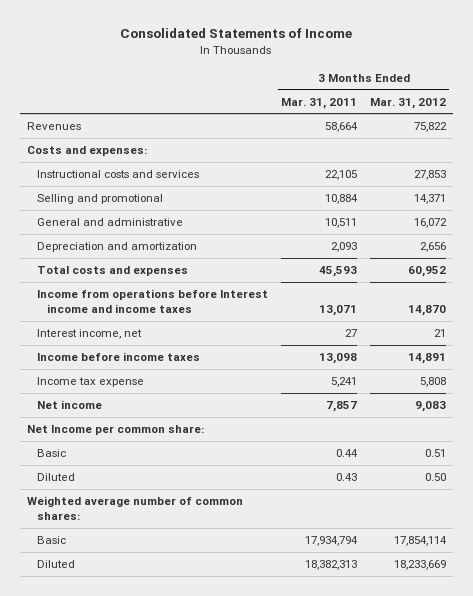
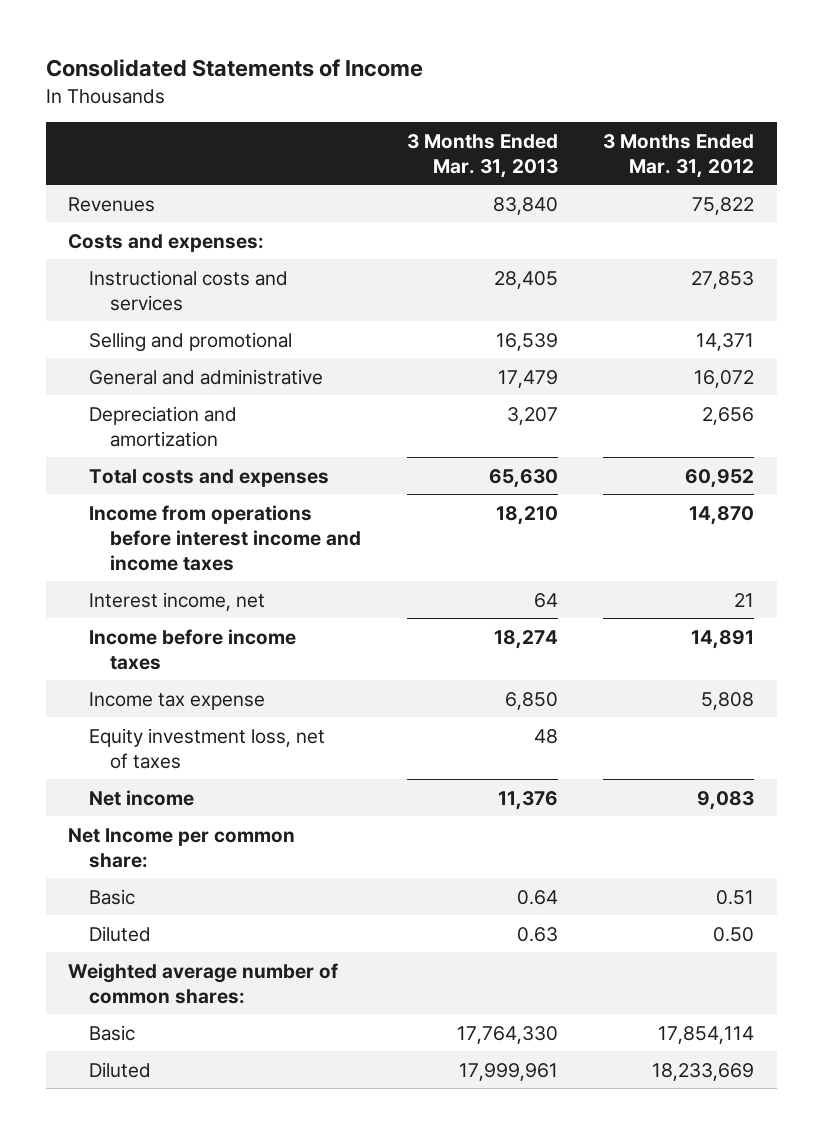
- | 3 Months Ended Mar. 31, 2011 | 3 Months Ended Mar. 31, 2012
+ | 3 Months Ended Mar. 31, 2013 | 3 Months Ended Mar. 31, 2012
- Income from operations before Interest income and income taxes | 13,071 | 14,870
+ Income from operations before interest income and income taxes | 18,210 | 14,870
+ Equity investment loss, net of taxes | 48 |

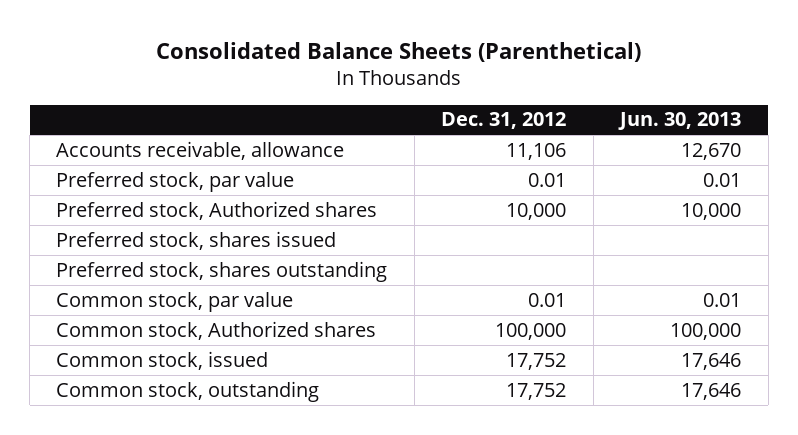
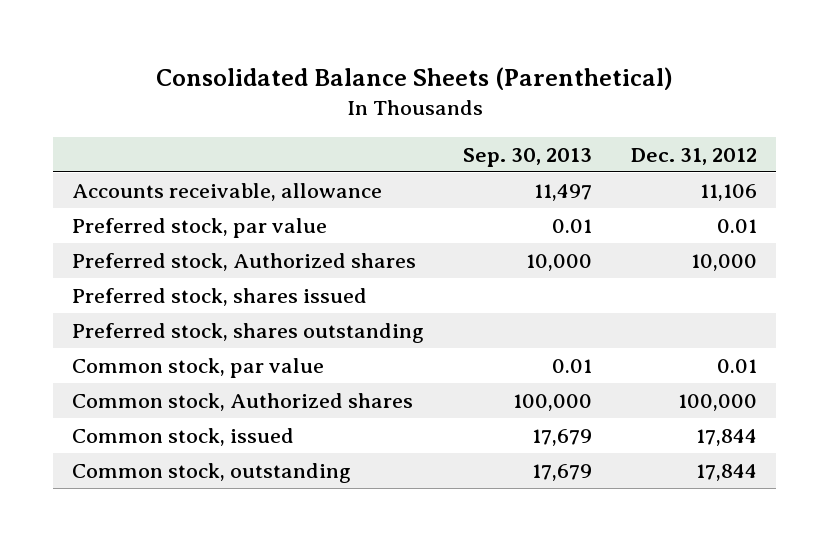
- | Dec. 31, 2012 | Jun. 30, 2013
+ | Sep. 30, 2013 | Dec. 31, 2012
- Common stock, issued | 17,752 | 17,646
- Common stock, outstanding | 17,752 | 17,646
+ Common stock, issued | 17,679 | 17,844
+ Common stock, outstanding | 17,679 | 17,844

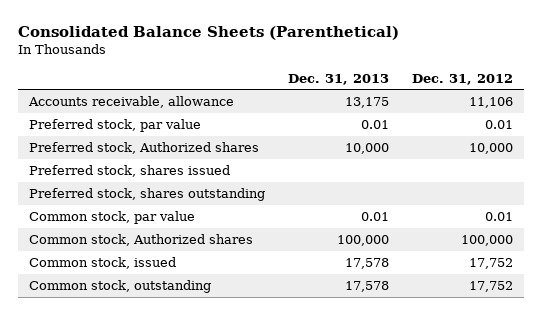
- | Sep. 30, 2013 | Dec. 31, 2012
+ | Dec. 31, 2013 | Dec. 31, 2012
- Common stock, issued | 17,679 | 17,844
- Common stock, outstanding | 17,679 | 17,844
+ Common stock, issued | 17,578 | 17,752
+ Common stock, outstanding | 17,578 | 17,752

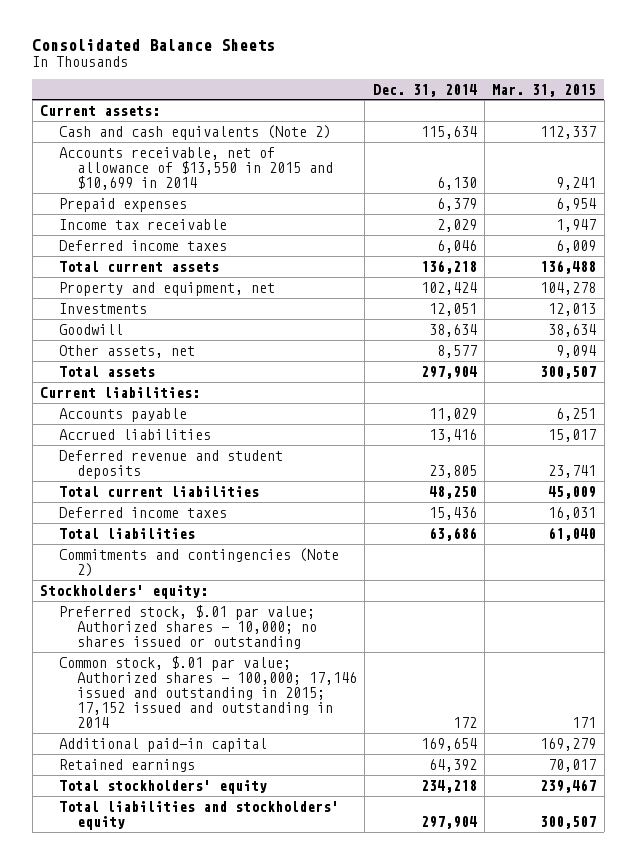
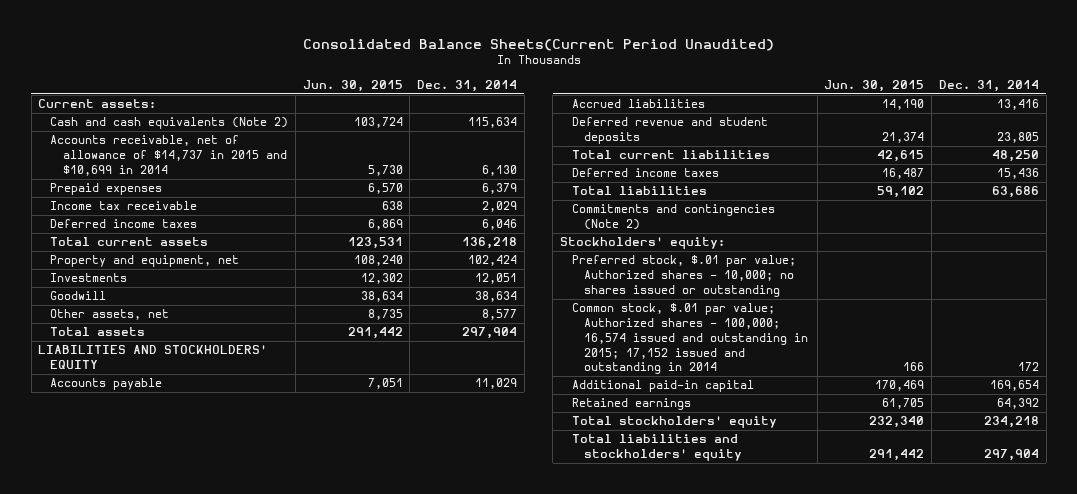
- Consolidated Balance Sheets
+ Consolidated Balance Sheets(Current Period Unaudited)
- | Dec. 31, 2014 | Mar. 31, 2015
+ | Jun. 30, 2015 | Dec. 31, 2014
- Accounts receivable, net of allowance of $13,550 in 2015 and $10,699 in 2014 | 6,130 | 9,241
+ Accounts receivable, net of allowance of $14,737 in 2015 and $10,699 in 2014 | 5,730 | 6,130
- Current liabilities:
+ LIABILITIES AND STOCKHOLDERS' EQUITY
- Common stock, $.01 par value; Authorized shares - 100,000; 17,146 issued and outstanding in 2015; 17,152 issued and outstanding in 2014 | 172 | 171
+ Common stock, $.01 par value; Authorized shares - 100,000; 16,574 issued and outstanding in 2015; 17,152 issued and outstanding in 2014 | 166 | 172

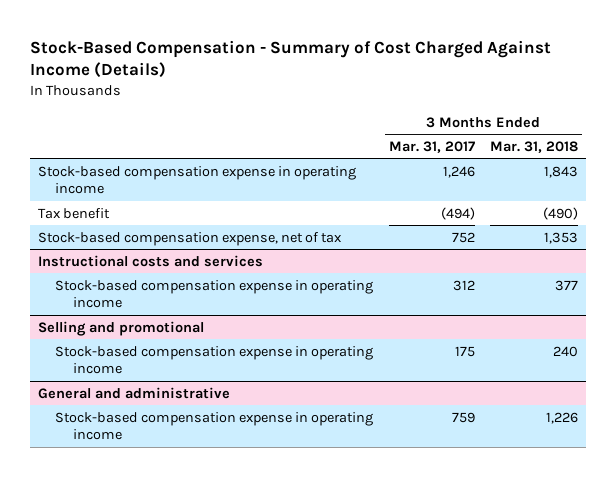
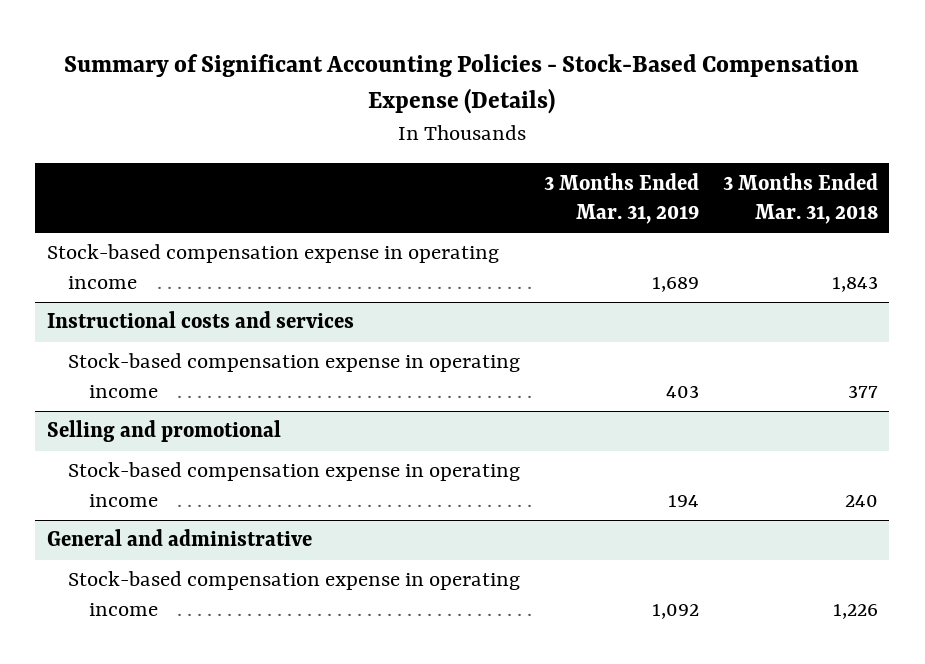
- Stock-Based Compensation - Summary of Cost Charged Against Income (Details)
+ Summary of Significant Accounting Policies - Stock-Based Compensation Expense (Details)
- | 3 Months Ended Mar. 31, 2017 | 3 Months Ended Mar. 31, 2018
+ | 3 Months Ended Mar. 31, 2019 | 3 Months Ended Mar. 31, 2018
- Tax benefit | (494) | (490)
- Stock-based compensation expense, net of tax | 752 | 1,353

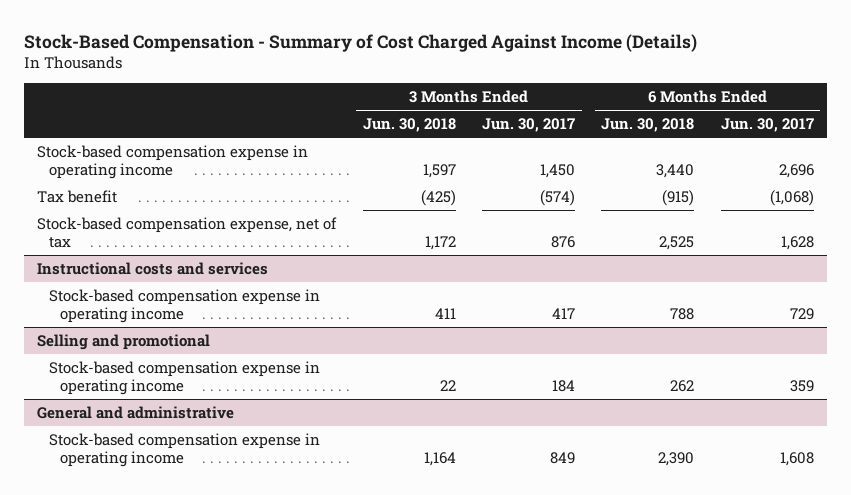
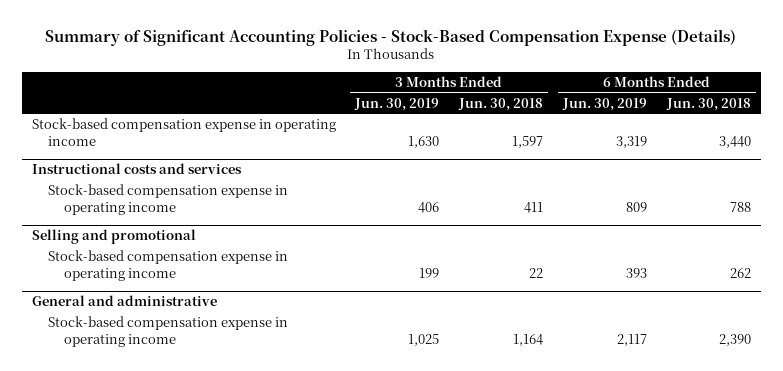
- Stock-Based Compensation - Summary of Cost Charged Against Income (Details)
+ Summary of Significant Accounting Policies - Stock-Based Compensation Expense (Details)
- | 3 Months Ended Jun. 30, 2018 | 3 Months Ended Jun. 30, 2017 | 6 Months Ended Jun. 30, 2018 | 6 Months Ended Jun. 30, 2017
+ | 3 Months Ended Jun. 30, 2019 | 3 Months Ended Jun. 30, 2018 | 6 Months Ended Jun. 30, 2019 | 6 Months Ended Jun. 30, 2018
- Tax benefit | (425) | (574) | (915) | (1,068)
- Stock-based compensation expense, net of tax | 1,172 | 876 | 2,525 | 1,628

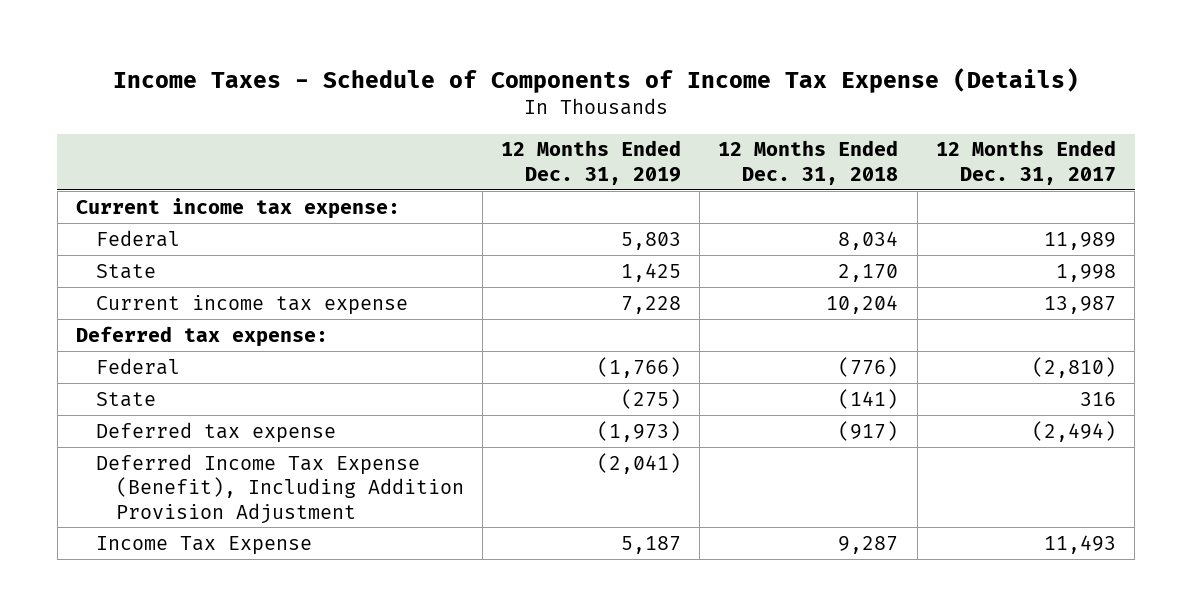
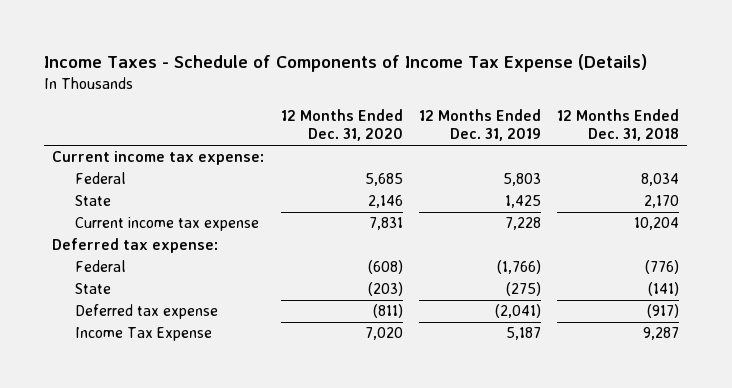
- | 12 Months Ended Dec. 31, 2019 | 12 Months Ended Dec. 31, 2018 | 12 Months Ended Dec. 31, 2017
+ | 12 Months Ended Dec. 31, 2020 | 12 Months Ended Dec. 31, 2019 | 12 Months Ended Dec. 31, 2018
- Deferred tax expense | (1,973) | (917) | (2,494)
- Deferred Income Tax Expense (Benefit), Including Addition Provision Adjustment | (2,041) | |
+ Deferred tax expense | (811) | (2,041) | (917)

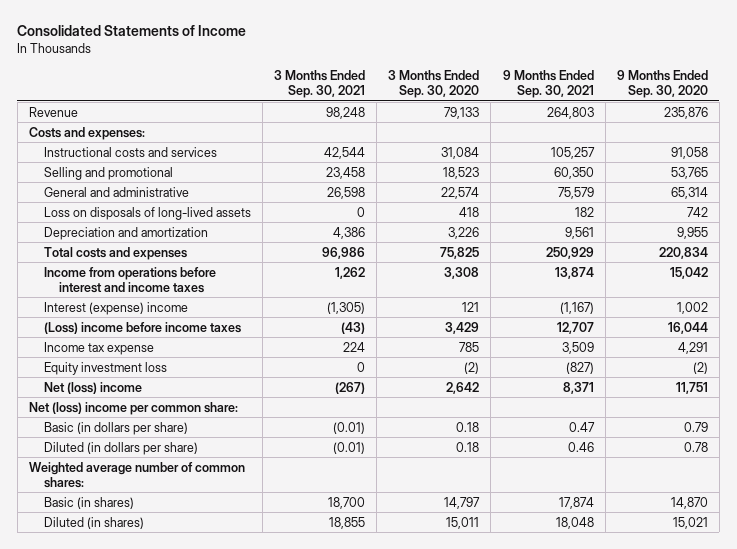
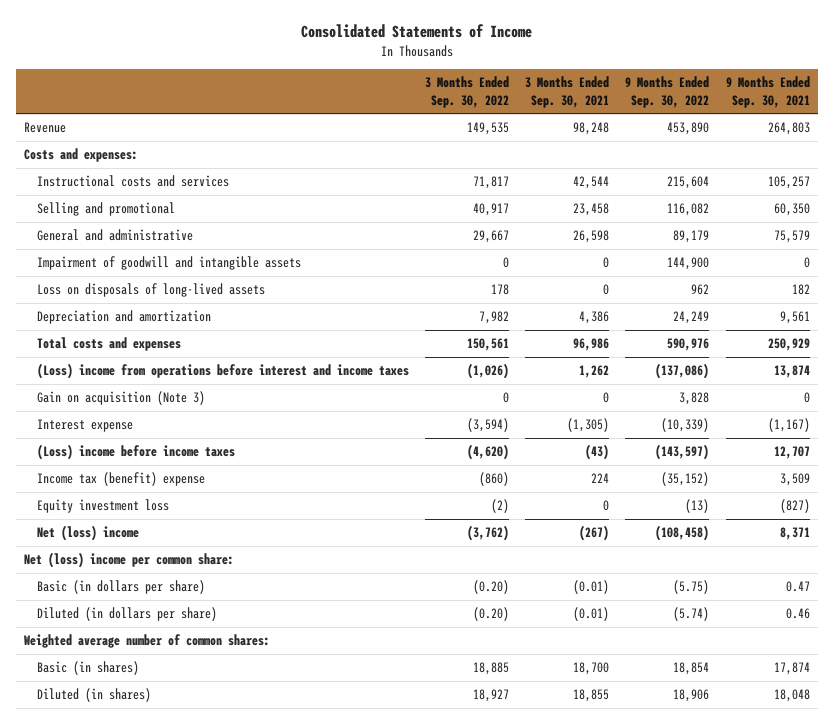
- | 3 Months Ended Sep. 30, 2021 | 3 Months Ended Sep. 30, 2020 | 9 Months Ended Sep. 30, 2021 | 9 Months Ended Sep. 30, 2020
+ | 3 Months Ended Sep. 30, 2022 | 3 Months Ended Sep. 30, 2021 | 9 Months Ended Sep. 30, 2022 | 9 Months Ended Sep. 30, 2021
+ Impairment of goodwill and intangible assets | 0 | 0 | 144,900 | 0
- Income from operations before interest and income taxes | 1,262 | 3,308 | 13,874 | 15,042
- Interest (expense) income | (1,305) | 121 | (1,167) | 1,002
+ (Loss) income from operations before interest and income taxes | (1,026) | 1,262 | (137,086) | 13,874
+ Gain on acquisition (Note 3) | 0 | 0 | 3,828 | 0
+ Interest expense | (3,594) | (1,305) | (10,339) | (1,167)
- Income tax expense | 224 | 785 | 3,509 | 4,291
+ Income tax (benefit) expense | (860) | 224 | (35,152) | 3,509

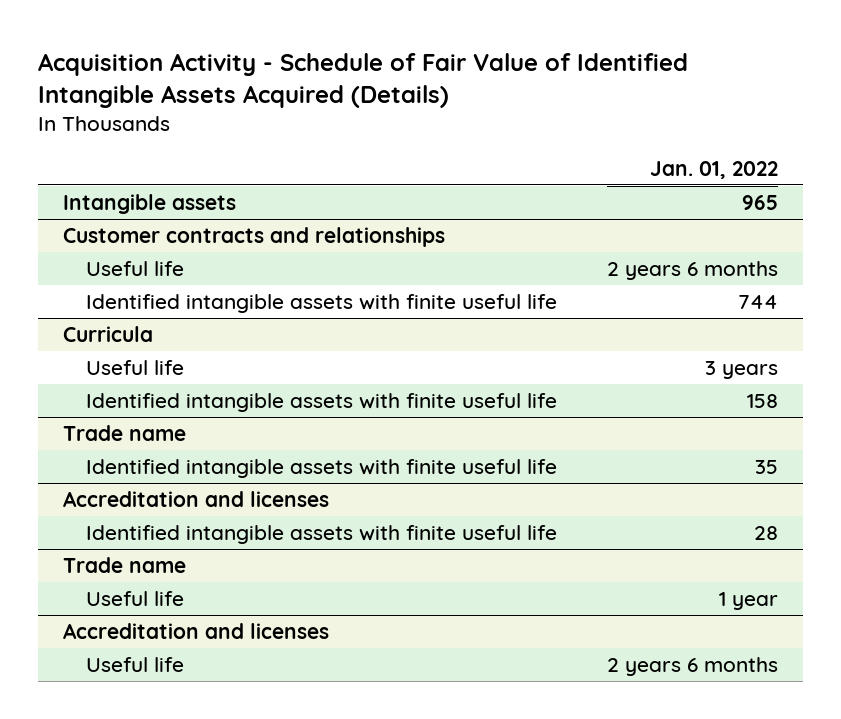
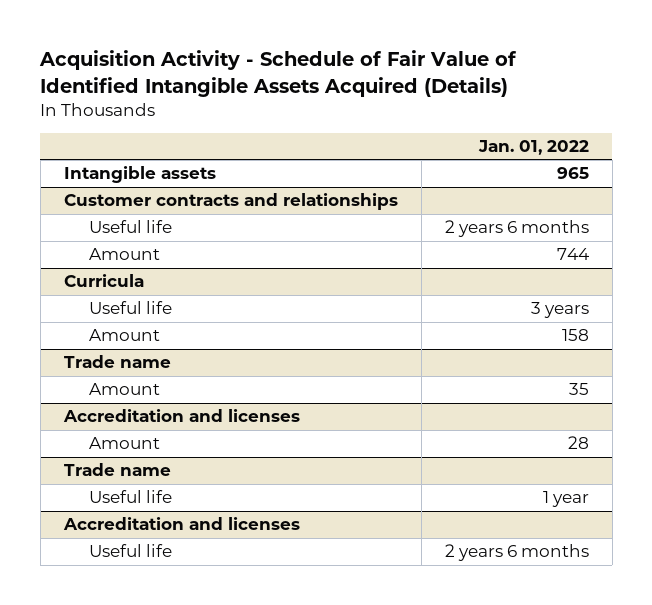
@ Customer contracts and relationships
- Identified intangible assets with finite useful life | 744
+ Amount | 744
@ Curricula
- Identified intangible assets with finite useful life | 158
+ Amount | 158
@ Trade name
- Identified intangible assets with finite useful life | 35
+ Amount | 35
@ Accreditation and licenses
- Identified intangible assets with finite useful life | 28
+ Amount | 28

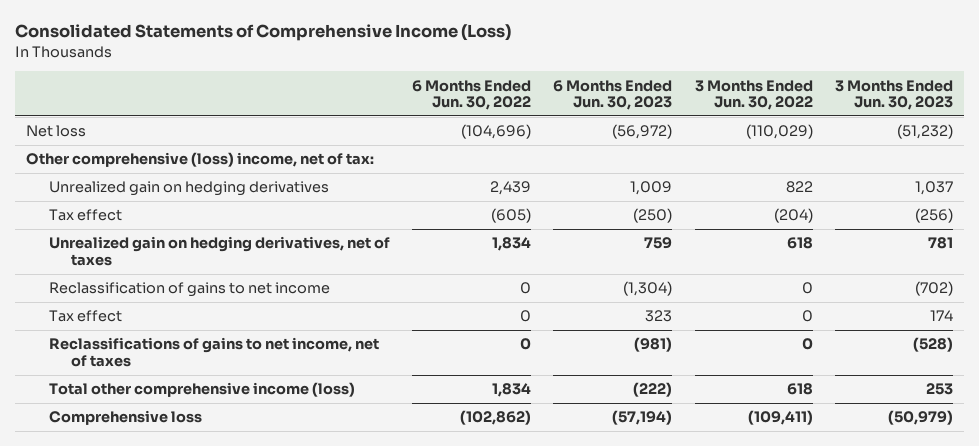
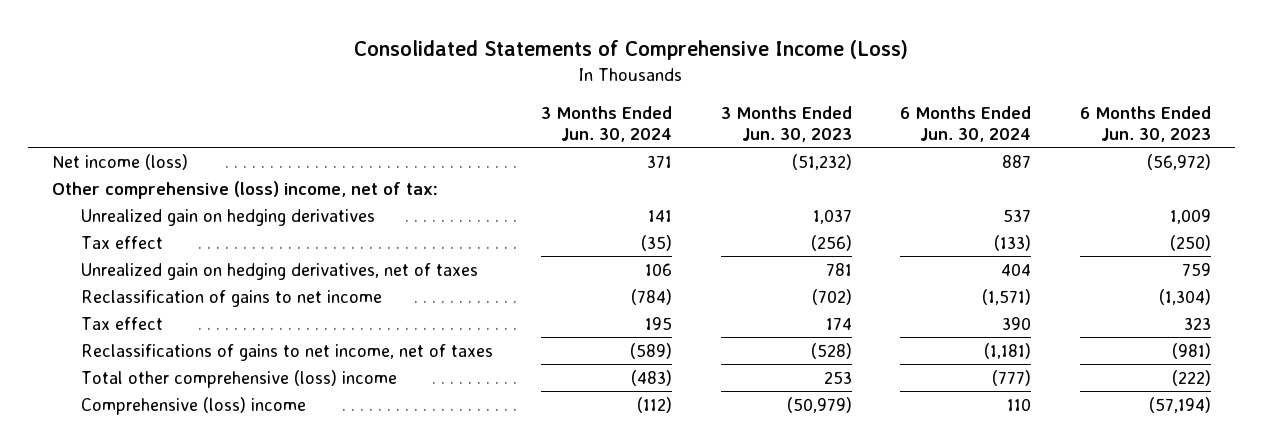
- | 6 Months Ended Jun. 30, 2022 | 6 Months Ended Jun. 30, 2023 | 3 Months Ended Jun. 30, 2022 | 3 Months Ended Jun. 30, 2023
+ | 3 Months Ended Jun. 30, 2024 | 3 Months Ended Jun. 30, 2023 | 6 Months Ended Jun. 30, 2024 | 6 Months Ended Jun. 30, 2023
- Net loss | (104,696) | (56,972) | (110,029) | (51,232)
+ Net income (loss) | 371 | (51,232) | 887 | (56,972)
- Total other comprehensive income (loss) | 1,834 | (222) | 618 | 253
- Comprehensive loss | (102,862) | (57,194) | (109,411) | (50,979)
+ Total other comprehensive (loss) income | (483) | 253 | (777) | (222)
+ Comprehensive (loss) income | (112) | (50,979) | 110 | (57,194)

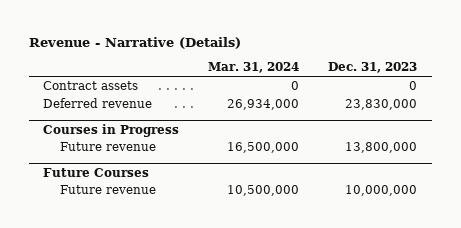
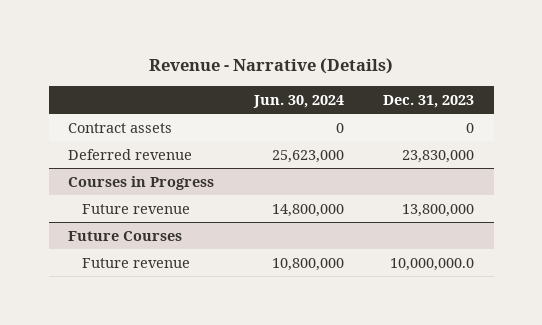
- | Mar. 31, 2024 | Dec. 31, 2023
+ | Jun. 30, 2024 | Dec. 31, 2023
@ Future Courses
- Future revenue | 10,500,000 | 10,000,000
+ Future revenue | 10,800,000 | 10,000,000.0

